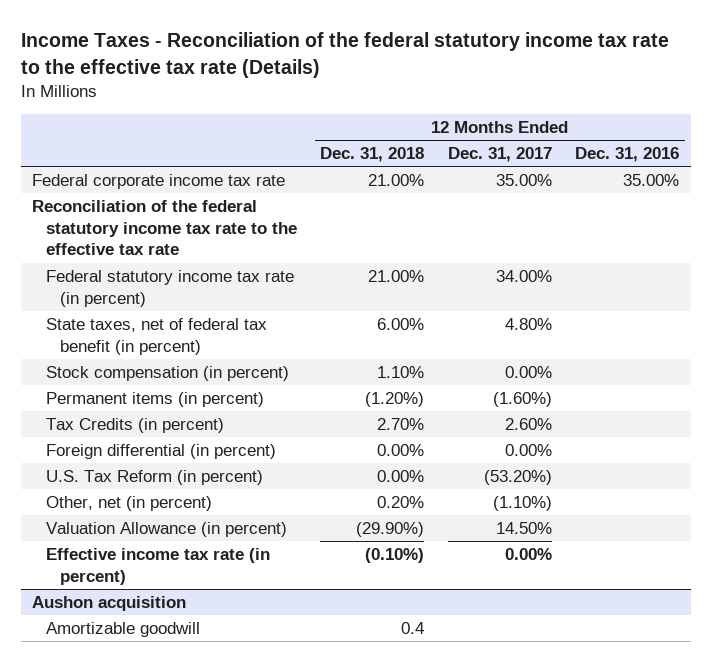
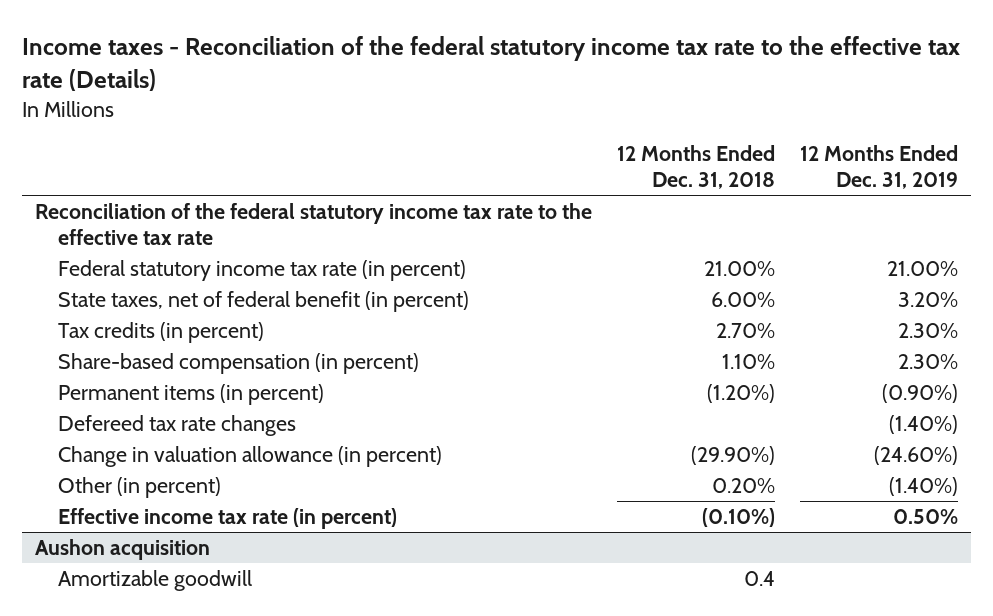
- Income Taxes - Reconciliation of the federal statutory income tax rate to the effective tax rate (Details)
+ Income taxes - Reconciliation of the federal statutory income tax rate to the effective tax rate (Details)
- | 12 Months Ended Dec. 31, 2018 | 12 Months Ended Dec. 31, 2017 | 12 Months Ended Dec. 31, 2016
+ | 12 Months Ended Dec. 31, 2018 | 12 Months Ended Dec. 31, 2019
- Federal corporate income tax rate | 21.00% | 35.00% | 35.00%
- State taxes, net of federal tax benefit (in percent) | 6.00% | 4.80% |
- Stock compensation (in percent) | 1.10% | 0.00% |
+ State taxes, net of federal benefit (in percent) | 6.00% | 3.20%
+ Tax credits (in percent) | 2.70% | 2.30%
+ Share-based compensation (in percent) | 1.10% | 2.30%
- Tax Credits (in percent) | 2.70% | 2.60% |
- Foreign differential (in percent) | 0.00% | 0.00% |
- U.S. Tax Reform (in percent) | 0.00% | (53.20%) |
- Other, net (in percent) | 0.20% | (1.10%) |
- Valuation Allowance (in percent) | (29.90%) | 14.50% |
+ Defereed tax rate changes | | (1.40%)
+ Change in valuation allowance (in percent) | (29.90%) | (24.60%)
+ Other (in percent) | 0.20% | (1.40%)

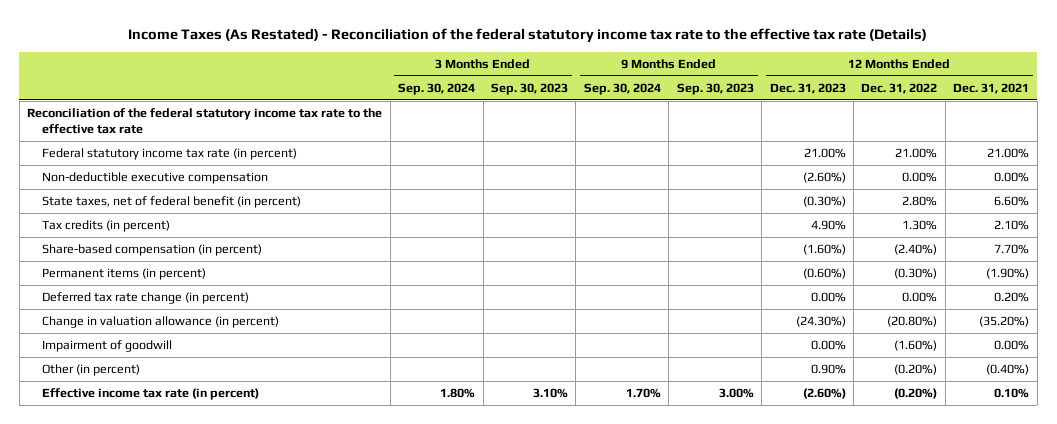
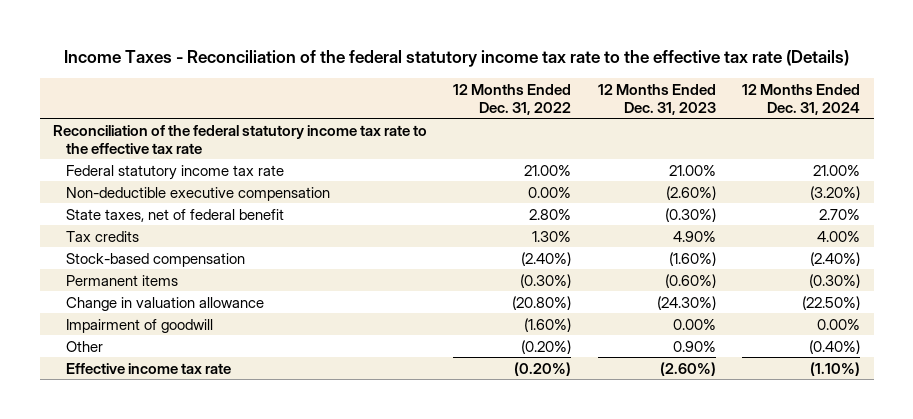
- Income Taxes (As Restated) - Reconciliation of the federal statutory income tax rate to the effective tax rate (Details)
+ Income Taxes - Reconciliation of the federal statutory income tax rate to the effective tax rate (Details)
- | 3 Months Ended Sep. 30, 2024 | 3 Months Ended Sep. 30, 2023 | 9 Months Ended Sep. 30, 2024 | 9 Months Ended Sep. 30, 2023 | 12 Months Ended Dec. 31, 2023 | 12 Months Ended Dec. 31, 2022 | 12 Months Ended Dec. 31, 2021
+ | 12 Months Ended Dec. 31, 2022 | 12 Months Ended Dec. 31, 2023 | 12 Months Ended Dec. 31, 2024
- Federal statutory income tax rate (in percent) | | | | | 21.00% | 21.00% | 21.00%
+ Federal statutory income tax rate | 21.00% | 21.00% | 21.00%
- State taxes, net of federal benefit (in percent) | | | | | (0.30%) | 2.80% | 6.60%
- Tax credits (in percent) | | | | | 4.90% | 1.30% | 2.10%
- Share-based compensation (in percent) | | | | | (1.60%) | (2.40%) | 7.70%
- Permanent items (in percent) | | | | | (0.60%) | (0.30%) | (1.90%)
- Deferred tax rate change (in percent) | | | | | 0.00% | 0.00% | 0.20%
- Change in valuation allowance (in percent) | | | | | (24.30%) | (20.80%) | (35.20%)
+ State taxes, net of federal benefit | 2.80% | (0.30%) | 2.70%
+ Tax credits | 1.30% | 4.90% | 4.00%
+ Stock-based compensation | (2.40%) | (1.60%) | (2.40%)
+ Permanent items | (0.30%) | (0.60%) | (0.30%)
+ Change in valuation allowance | (20.80%) | (24.30%) | (22.50%)
- Other (in percent) | | | | | 0.90% | (0.20%) | (0.40%)
- Effective income tax rate (in percent) | 1.80% | 3.10% | 1.70% | 3.00% | (2.60%) | (0.20%) | 0.10%
+ Other | (0.20%) | 0.90% | (0.40%)
+ Effective income tax rate | (0.20%) | (2.60%) | (1.10%)

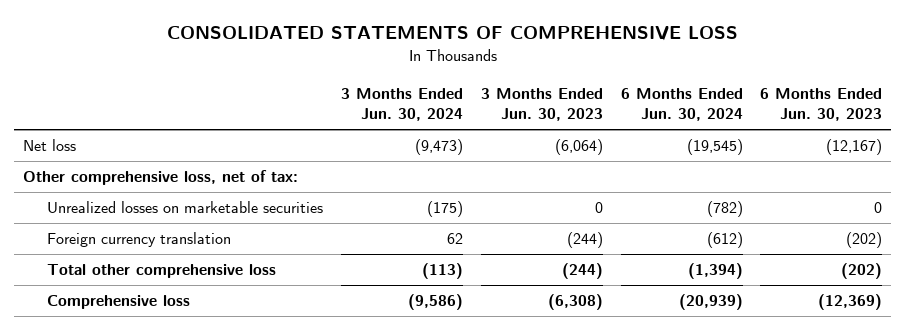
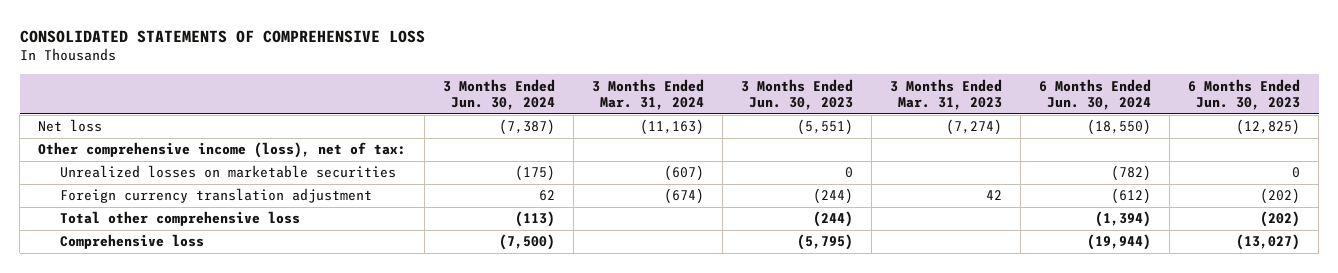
- | 3 Months Ended Jun. 30, 2024 | 3 Months Ended Jun. 30, 2023 | 6 Months Ended Jun. 30, 2024 | 6 Months Ended Jun. 30, 2023
+ | 3 Months Ended Jun. 30, 2024 | 3 Months Ended Mar. 31, 2024 | 3 Months Ended Jun. 30, 2023 | 3 Months Ended Mar. 31, 2023 | 6 Months Ended Jun. 30, 2024 | 6 Months Ended Jun. 30, 2023
- Net loss | (9,473) | (6,064) | (19,545) | (12,167)
- Other comprehensive loss, net of tax:
+ Net loss | (7,387) | (11,163) | (5,551) | (7,274) | (18,550) | (12,825)
+ Other comprehensive income (loss), net of tax:
- Foreign currency translation | 62 | (244) | (612) | (202)
+ Foreign currency translation adjustment | 62 | (674) | (244) | 42 | (612) | (202)
- Comprehensive loss | (9,586) | (6,308) | (20,939) | (12,369)
+ Comprehensive loss | (7,500) | | (5,795) | | (19,944) | (13,027)

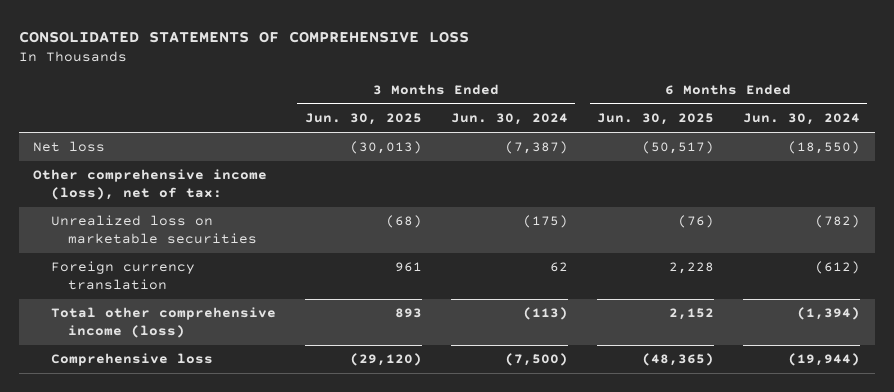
- | 3 Months Ended Jun. 30, 2024 | 3 Months Ended Mar. 31, 2024 | 3 Months Ended Jun. 30, 2023 | 3 Months Ended Mar. 31, 2023 | 6 Months Ended Jun. 30, 2024 | 6 Months Ended Jun. 30, 2023
+ | 3 Months Ended Jun. 30, 2025 | 3 Months Ended Jun. 30, 2024 | 6 Months Ended Jun. 30, 2025 | 6 Months Ended Jun. 30, 2024
- Unrealized losses on marketable securities | (175) | (607) | 0 | | (782) | 0
- Foreign currency translation adjustment | 62 | (674) | (244) | 42 | (612) | (202)
- Total other comprehensive loss | (113) | | (244) | | (1,394) | (202)
+ Unrealized loss on marketable securities | (68) | (175) | (76) | (782)
+ Foreign currency translation | 961 | 62 | 2,228 | (612)
+ Total other comprehensive income (loss) | 893 | (113) | 2,152 | (1,394)

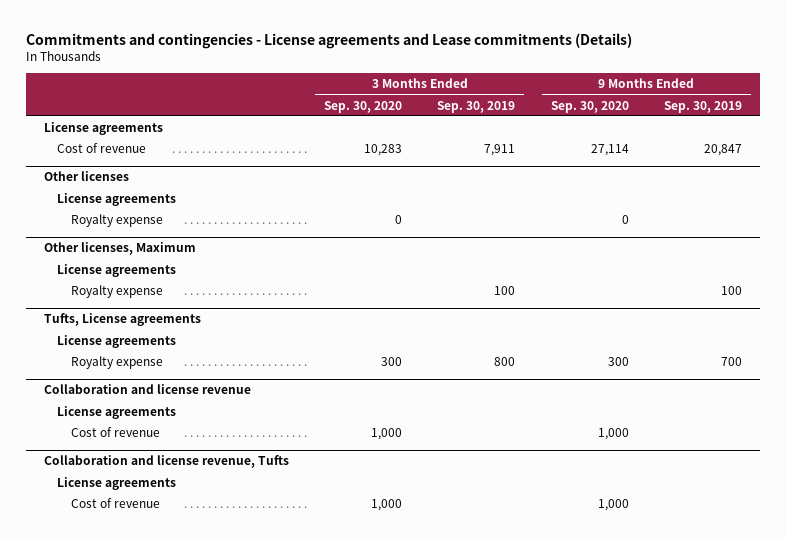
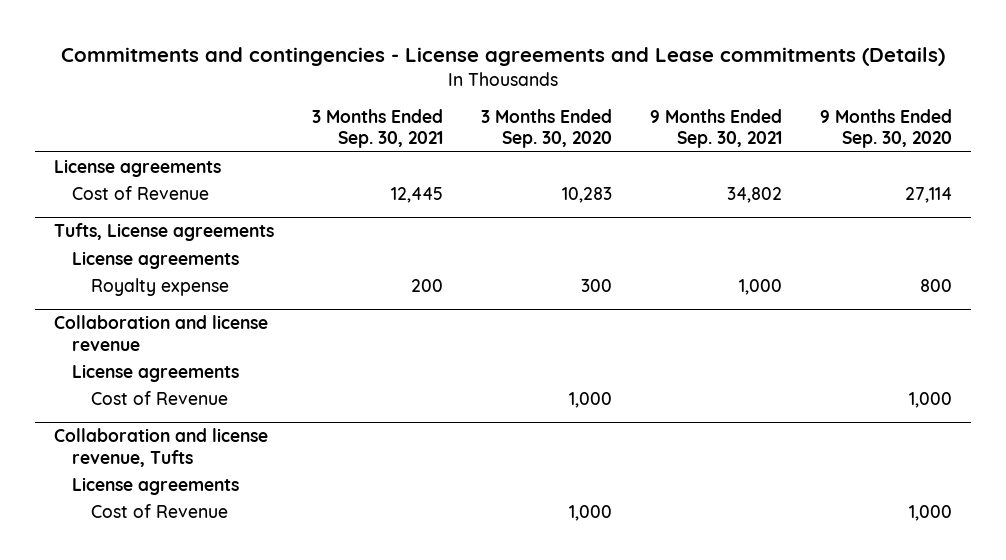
- | 3 Months Ended Sep. 30, 2020 | 3 Months Ended Sep. 30, 2019 | 9 Months Ended Sep. 30, 2020 | 9 Months Ended Sep. 30, 2019
+ | 3 Months Ended Sep. 30, 2021 | 3 Months Ended Sep. 30, 2020 | 9 Months Ended Sep. 30, 2021 | 9 Months Ended Sep. 30, 2020
- Cost of revenue | 10,283 | 7,911 | 27,114 | 20,847
- Other licenses
- License agreements
- Royalty expense | 0 | | 0 |
- Other licenses, Maximum
- License agreements
- Royalty expense | | 100 | | 100
+ Cost of Revenue | 12,445 | 10,283 | 34,802 | 27,114
@ Tufts, License agreements
- Royalty expense | 300 | 800 | 300 | 700
+ Royalty expense | 200 | 300 | 1,000 | 800
@ Collaboration and license revenue
- Cost of revenue | 1,000 | | 1,000 |
+ Cost of Revenue | | 1,000 | | 1,000
@ Collaboration and license revenue, Tufts
- Cost of revenue | 1,000 | | 1,000 |
+ Cost of Revenue | | 1,000 | | 1,000

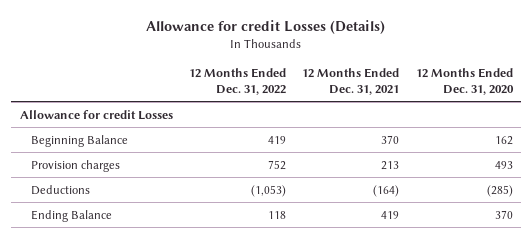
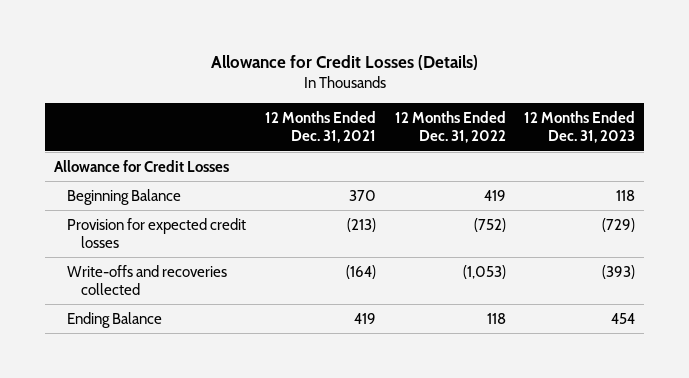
- Allowance for credit Losses (Details)
+ Allowance for Credit Losses (Details)
- | 12 Months Ended Dec. 31, 2022 | 12 Months Ended Dec. 31, 2021 | 12 Months Ended Dec. 31, 2020
+ | 12 Months Ended Dec. 31, 2021 | 12 Months Ended Dec. 31, 2022 | 12 Months Ended Dec. 31, 2023
- Allowance for credit Losses
+ Allowance for Credit Losses
- Provision charges | 752 | 213 | 493
- Deductions | (1,053) | (164) | (285)
+ Provision for expected credit losses | (213) | (752) | (729)
+ Write-offs and recoveries collected | (164) | (1,053) | (393)

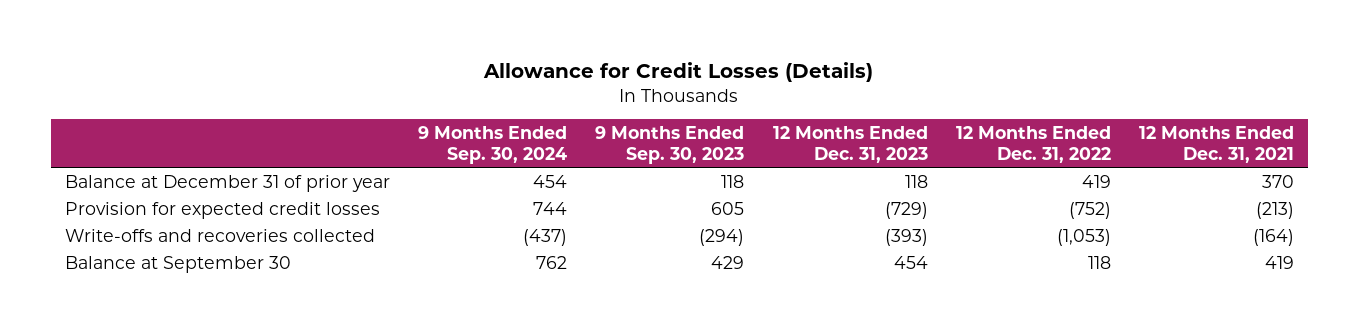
- | 12 Months Ended Dec. 31, 2021 | 12 Months Ended Dec. 31, 2022 | 12 Months Ended Dec. 31, 2023
+ | 9 Months Ended Sep. 30, 2024 | 9 Months Ended Sep. 30, 2023 | 12 Months Ended Dec. 31, 2023 | 12 Months Ended Dec. 31, 2022 | 12 Months Ended Dec. 31, 2021
- Allowance for Credit Losses
- Beginning Balance | 370 | 419 | 118
+ Balance at December 31 of prior year | 454 | 118 | 118 | 419 | 370
- Ending Balance | 419 | 118 | 454
+ Balance at September 30 | 762 | 429 | 454 | 118 | 419

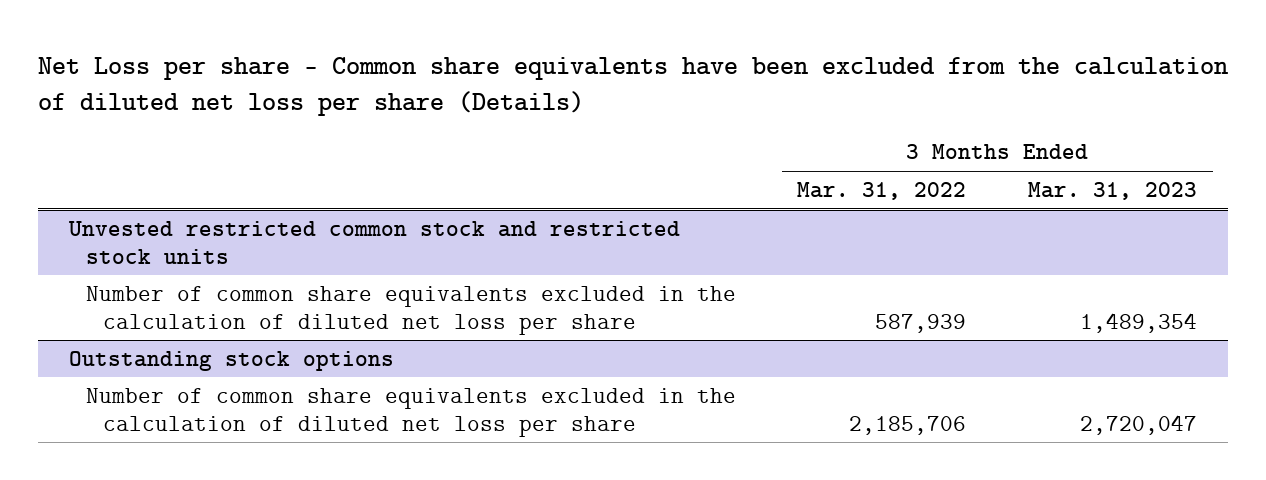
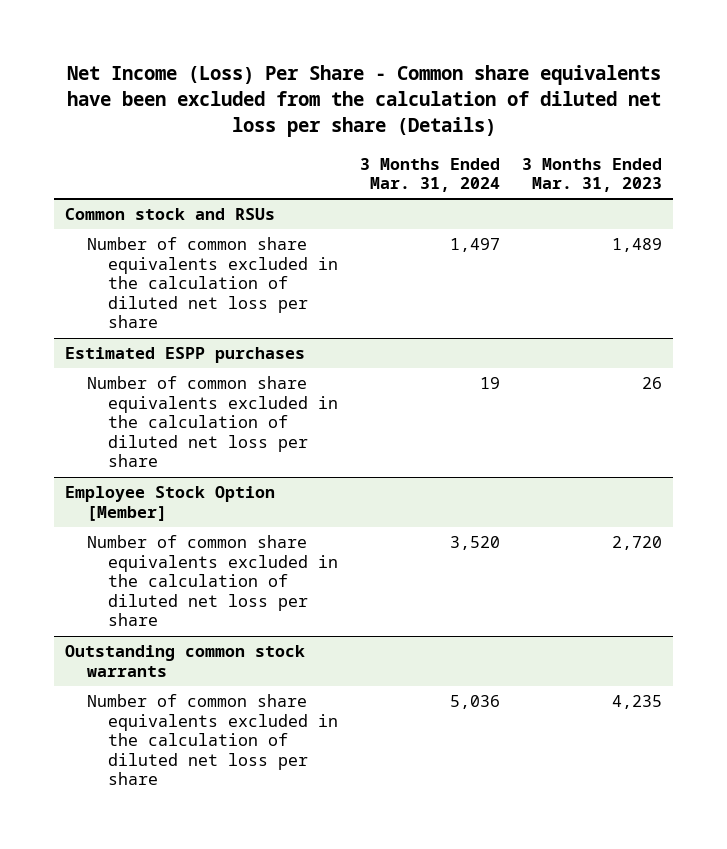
- Net Loss per share - Common share equivalents have been excluded from the calculation of diluted net loss per share (Details)
+ Net Income (Loss) Per Share - Common share equivalents have been excluded from the calculation of diluted net loss per share (Details)
- | 3 Months Ended Mar. 31, 2022 | 3 Months Ended Mar. 31, 2023
+ | 3 Months Ended Mar. 31, 2024 | 3 Months Ended Mar. 31, 2023
- Unvested restricted common stock and restricted stock units
- Number of common share equivalents excluded in the calculation of diluted net loss per share | 587,939 | 1,489,354
- Outstanding stock options
- Number of common share equivalents excluded in the calculation of diluted net loss per share | 2,185,706 | 2,720,047
+ Common stock and RSUs
+ Number of common share equivalents excluded in the calculation of diluted net loss per share | 1,497 | 1,489
+ Estimated ESPP purchases
+ Number of common share equivalents excluded in the calculation of diluted net loss per share | 19 | 26
+ Employee Stock Option [Member]
+ Number of common share equivalents excluded in the calculation of diluted net loss per share | 3,520 | 2,720
+ Outstanding common stock warrants
+ Number of common share equivalents excluded in the calculation of diluted net loss per share | 5,036 | 4,235

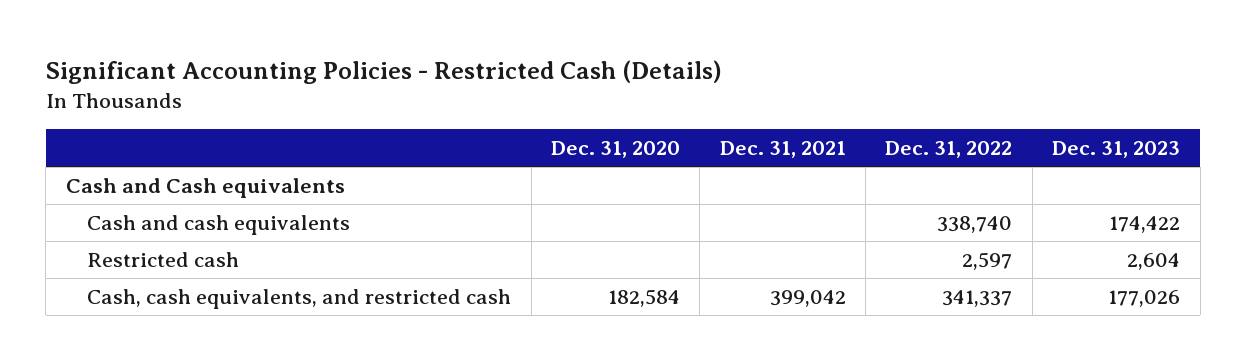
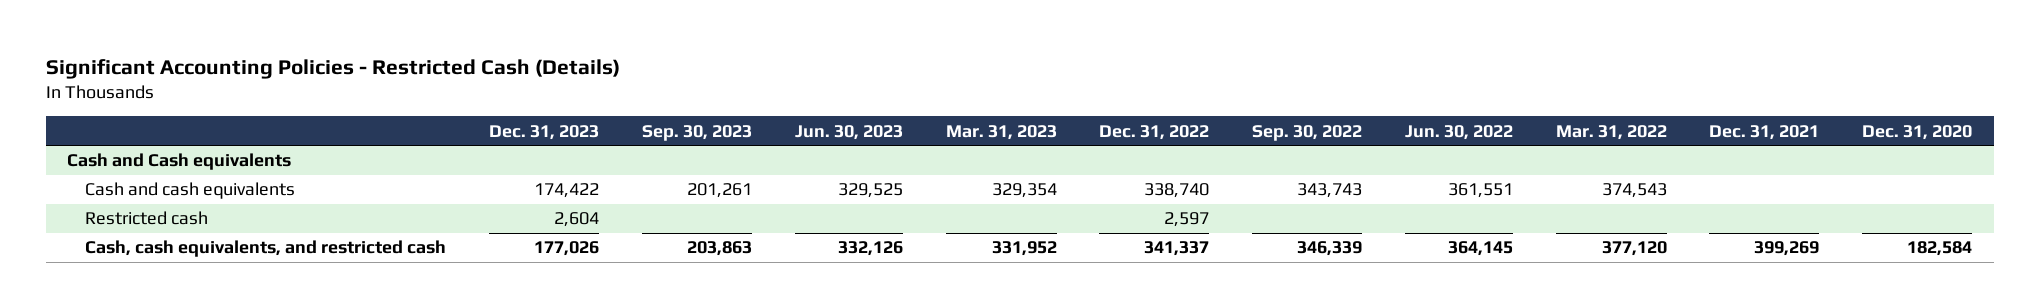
- | Dec. 31, 2020 | Dec. 31, 2021 | Dec. 31, 2022 | Dec. 31, 2023
+ | Dec. 31, 2023 | Sep. 30, 2023 | Jun. 30, 2023 | Mar. 31, 2023 | Dec. 31, 2022 | Sep. 30, 2022 | Jun. 30, 2022 | Mar. 31, 2022 | Dec. 31, 2021 | Dec. 31, 2020
- Cash, cash equivalents, and restricted cash | 182,584 | 399,042 | 341,337 | 177,026
+ Cash, cash equivalents, and restricted cash | 177,026 | 203,863 | 332,126 | 331,952 | 341,337 | 346,339 | 364,145 | 377,120 | 399,269 | 182,584

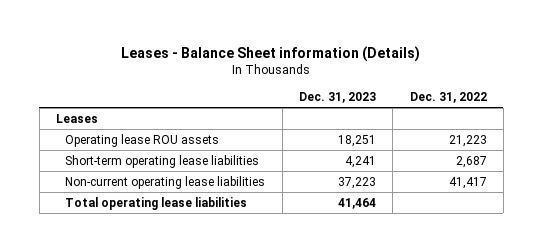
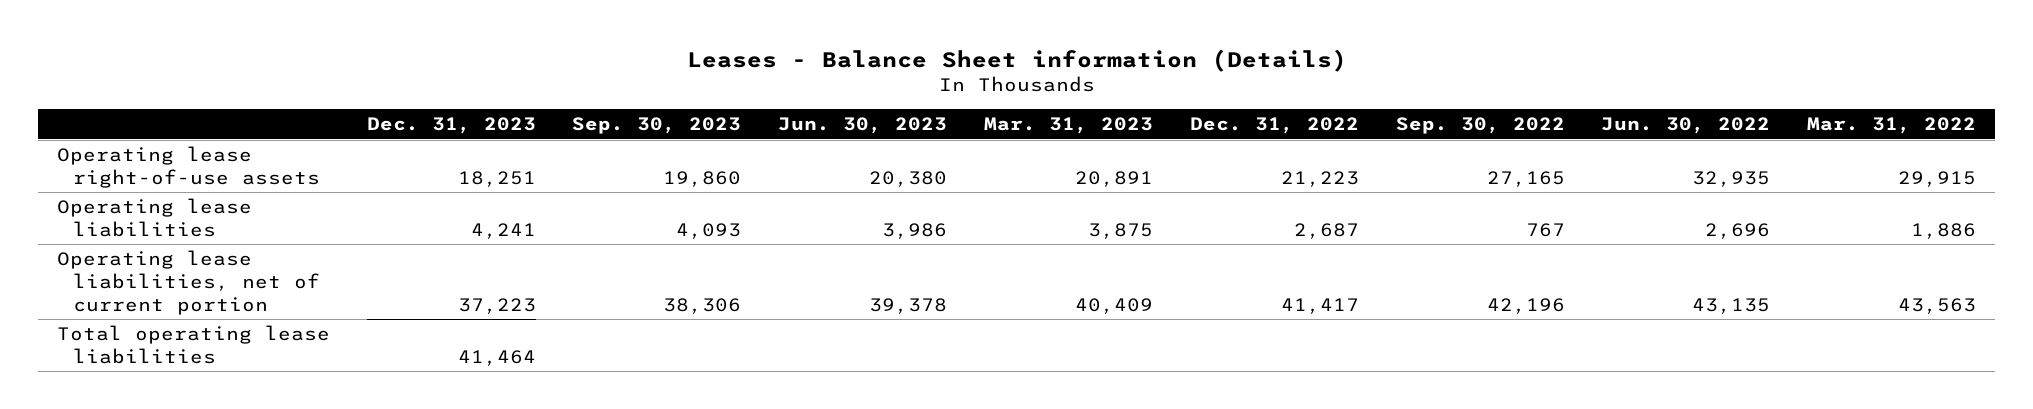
- | Dec. 31, 2023 | Dec. 31, 2022
+ | Dec. 31, 2023 | Sep. 30, 2023 | Jun. 30, 2023 | Mar. 31, 2023 | Dec. 31, 2022 | Sep. 30, 2022 | Jun. 30, 2022 | Mar. 31, 2022
- Leases
- Operating lease ROU assets | 18,251 | 21,223
- Short-term operating lease liabilities | 4,241 | 2,687
- Non-current operating lease liabilities | 37,223 | 41,417
+ Operating lease right-of-use assets | 18,251 | 19,860 | 20,380 | 20,891 | 21,223 | 27,165 | 32,935 | 29,915
+ Operating lease liabilities | 4,241 | 4,093 | 3,986 | 3,875 | 2,687 | 767 | 2,696 | 1,886
+ Operating lease liabilities, net of current portion | 37,223 | 38,306 | 39,378 | 40,409 | 41,417 | 42,196 | 43,135 | 43,563

